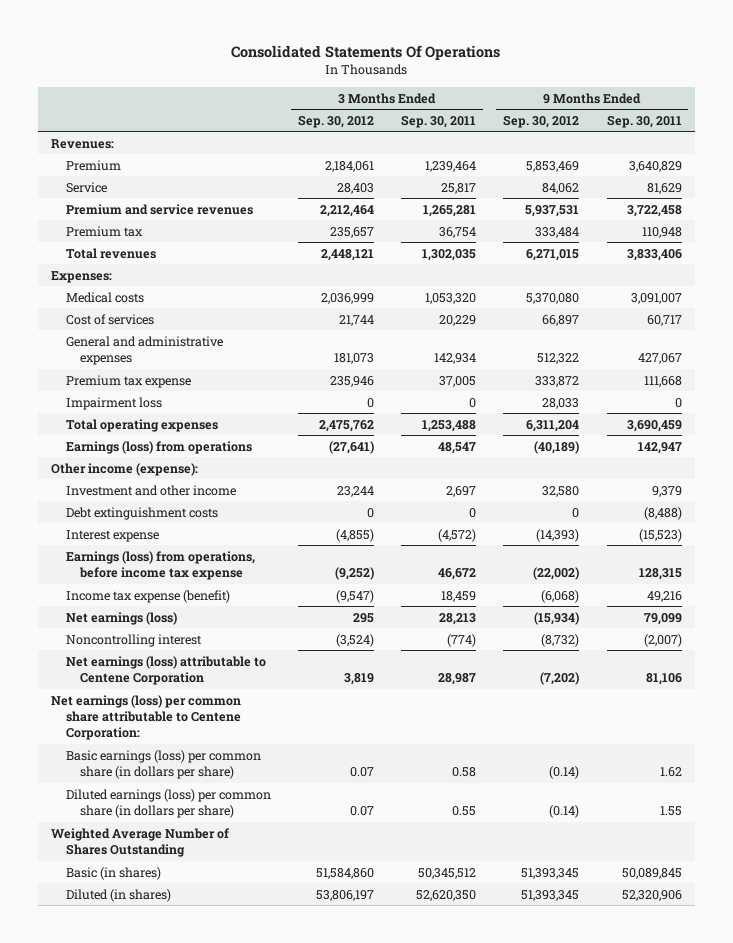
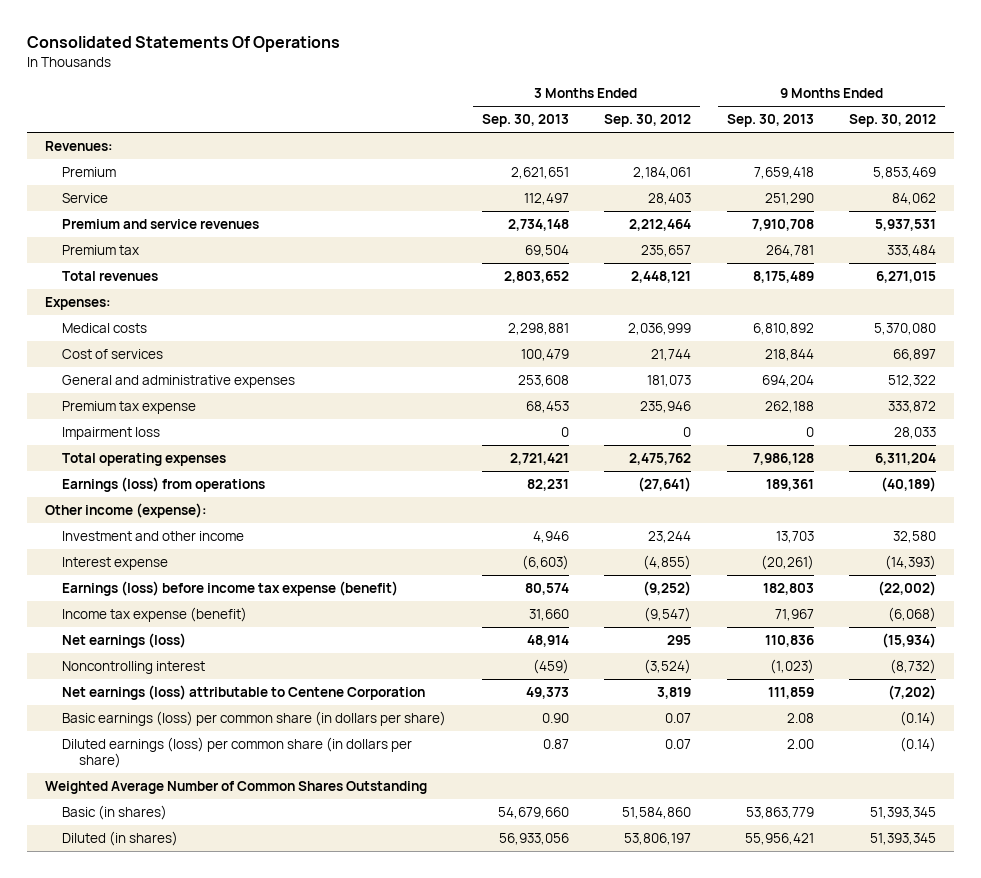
- | 3 Months Ended Sep. 30, 2012 | 3 Months Ended Sep. 30, 2011 | 9 Months Ended Sep. 30, 2012 | 9 Months Ended Sep. 30, 2011
+ | 3 Months Ended Sep. 30, 2013 | 3 Months Ended Sep. 30, 2012 | 9 Months Ended Sep. 30, 2013 | 9 Months Ended Sep. 30, 2012
- Debt extinguishment costs | 0 | 0 | 0 | (8,488)
- Earnings (loss) from operations, before income tax expense | (9,252) | 46,672 | (22,002) | 128,315
+ Earnings (loss) before income tax expense (benefit) | 80,574 | (9,252) | 182,803 | (22,002)
- Net earnings (loss) per common share attributable to Centene Corporation:
- Weighted Average Number of Shares Outstanding
+ Weighted Average Number of Common Shares Outstanding

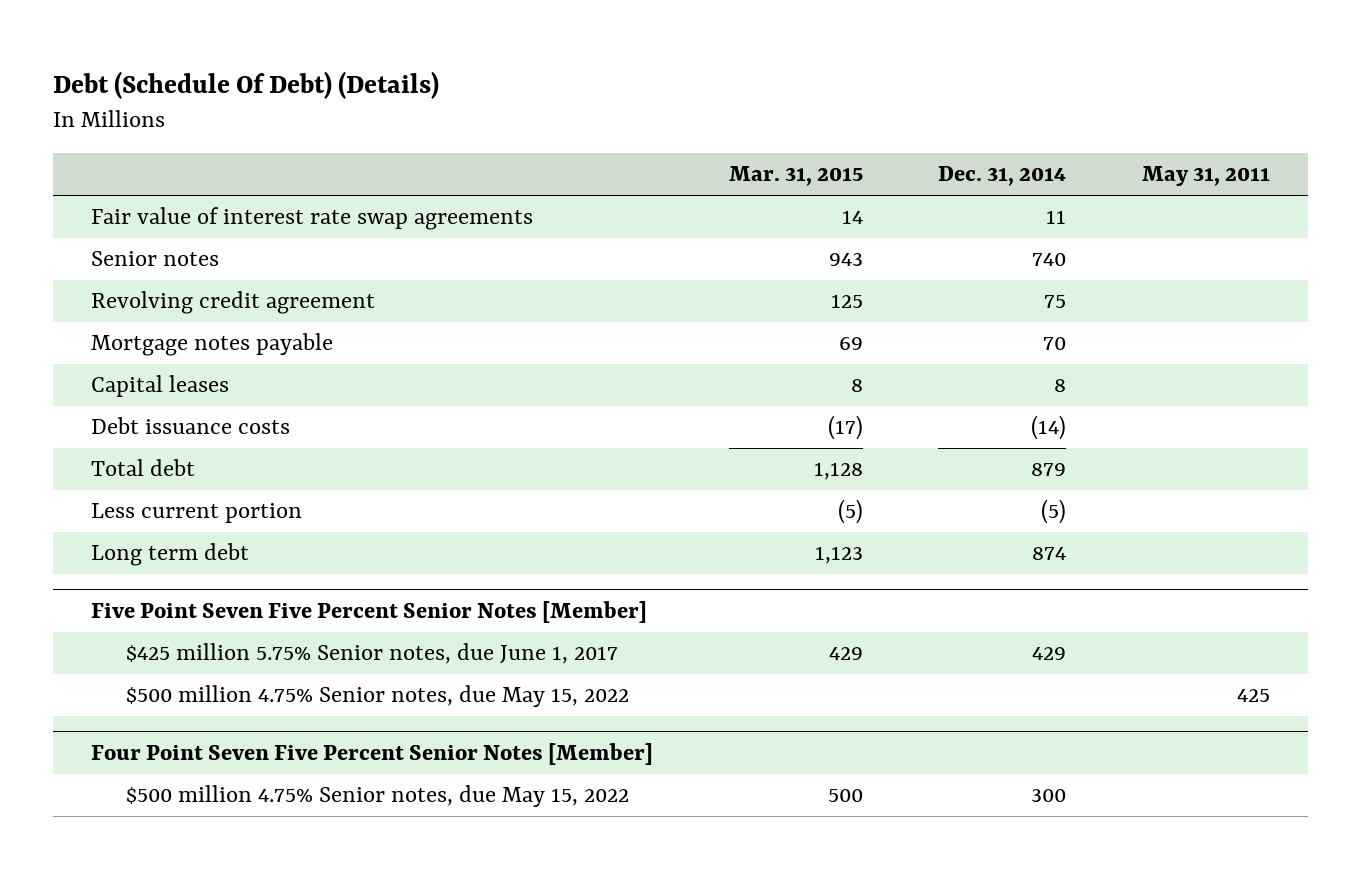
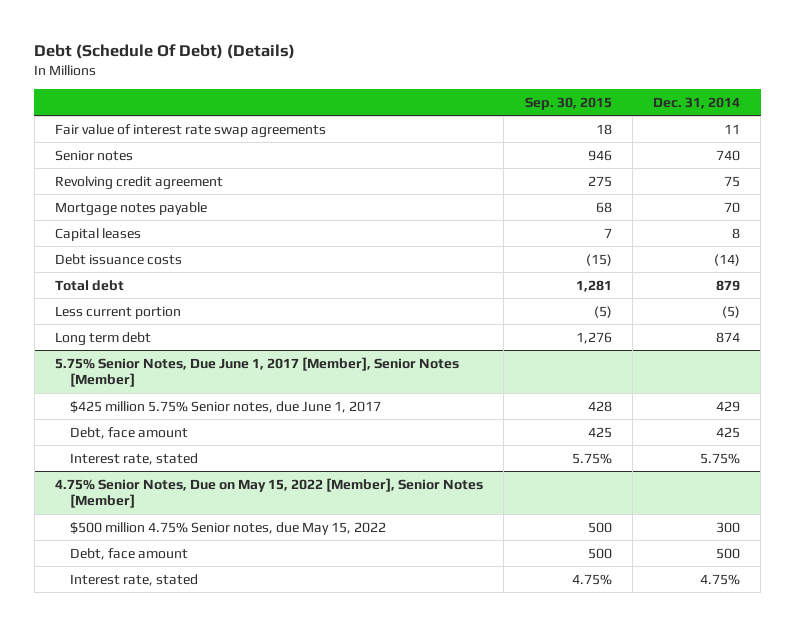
- | Mar. 31, 2015 | Dec. 31, 2014 | May 31, 2011
+ | Sep. 30, 2015 | Dec. 31, 2014
- Five Point Seven Five Percent Senior Notes [Member]
+ 5.75% Senior Notes, Due June 1, 2017 [Member], Senior Notes [Member]
- $500 million 4.75% Senior notes, due May 15, 2022 | | | 425
- Four Point Seven Five Percent Senior Notes [Member]
+ Debt, face amount | 425 | 425
+ Interest rate, stated | 5.75% | 5.75%
+ 4.75% Senior Notes, Due on May 15, 2022 [Member], Senior Notes [Member]
+ Debt, face amount | 500 | 500
+ Interest rate, stated | 4.75% | 4.75%

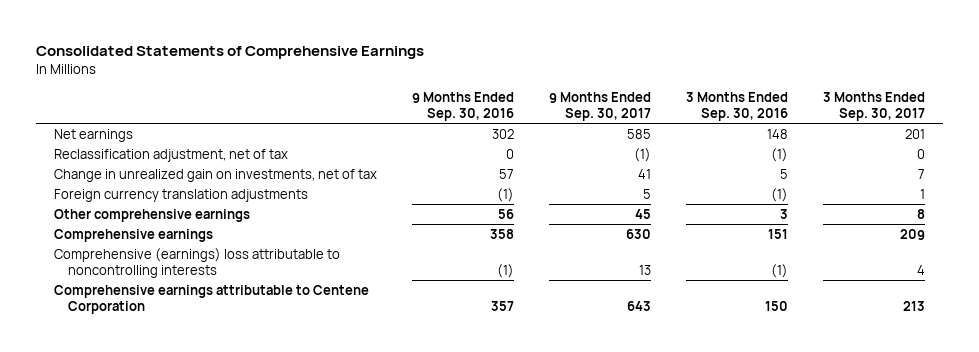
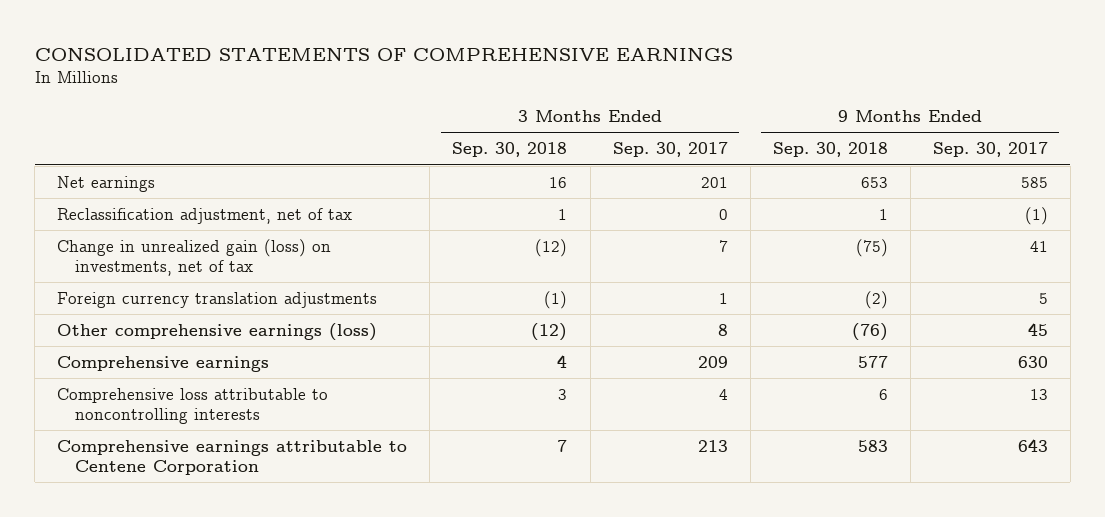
- Consolidated Statements of Comprehensive Earnings
+ CONSOLIDATED STATEMENTS OF COMPREHENSIVE EARNINGS
- | 9 Months Ended Sep. 30, 2016 | 9 Months Ended Sep. 30, 2017 | 3 Months Ended Sep. 30, 2016 | 3 Months Ended Sep. 30, 2017
+ | 3 Months Ended Sep. 30, 2018 | 3 Months Ended Sep. 30, 2017 | 9 Months Ended Sep. 30, 2018 | 9 Months Ended Sep. 30, 2017
- Change in unrealized gain on investments, net of tax | 57 | 41 | 5 | 7
+ Change in unrealized gain (loss) on investments, net of tax | (12) | 7 | (75) | 41
- Other comprehensive earnings | 56 | 45 | 3 | 8
+ Other comprehensive earnings (loss) | (12) | 8 | (76) | 45
- Comprehensive (earnings) loss attributable to noncontrolling interests | (1) | 13 | (1) | 4
+ Comprehensive loss attributable to noncontrolling interests | 3 | 4 | 6 | 13

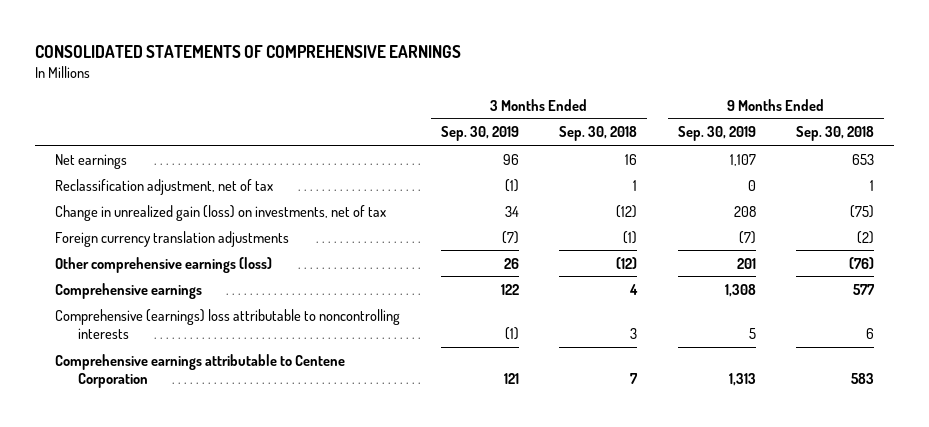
- | 3 Months Ended Sep. 30, 2018 | 3 Months Ended Sep. 30, 2017 | 9 Months Ended Sep. 30, 2018 | 9 Months Ended Sep. 30, 2017
+ | 3 Months Ended Sep. 30, 2019 | 3 Months Ended Sep. 30, 2018 | 9 Months Ended Sep. 30, 2019 | 9 Months Ended Sep. 30, 2018
- Comprehensive loss attributable to noncontrolling interests | 3 | 4 | 6 | 13
+ Comprehensive (earnings) loss attributable to noncontrolling interests | (1) | 3 | 5 | 6

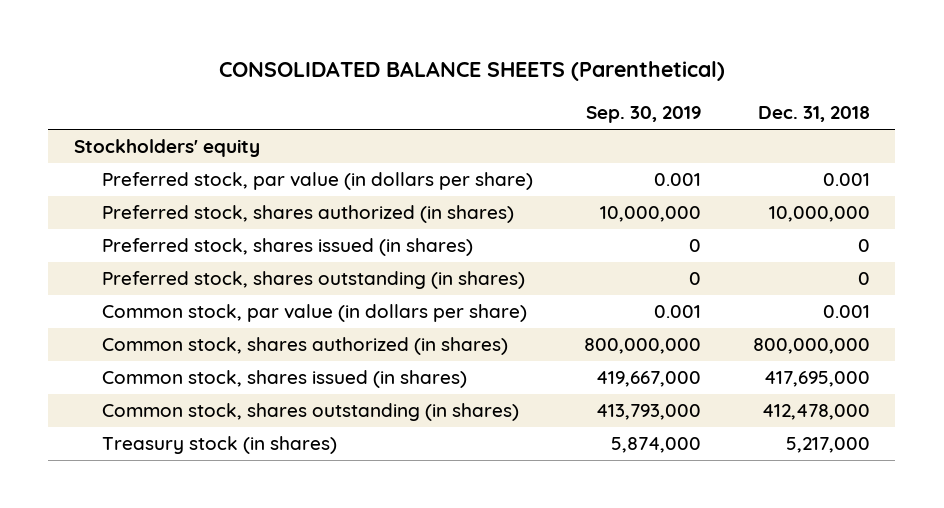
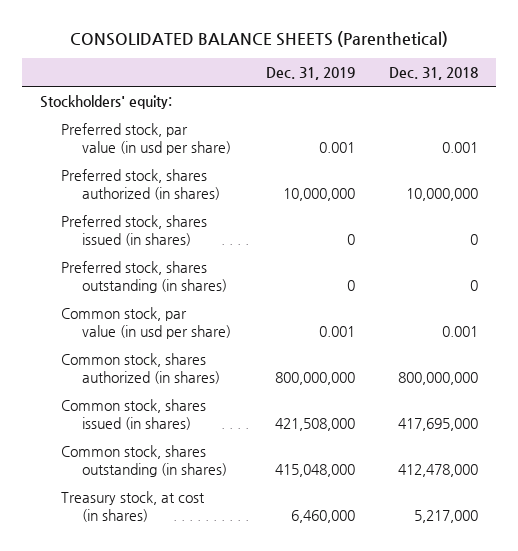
- | Sep. 30, 2019 | Dec. 31, 2018
+ | Dec. 31, 2019 | Dec. 31, 2018
- Stockholders' equity
- Preferred stock, par value (in dollars per share) | 0.001 | 0.001
+ Stockholders' equity:
+ Preferred stock, par value (in usd per share) | 0.001 | 0.001
- Common stock, par value (in dollars per share) | 0.001 | 0.001
+ Common stock, par value (in usd per share) | 0.001 | 0.001
- Treasury stock (in shares) | 5,874,000 | 5,217,000
+ Treasury stock, at cost (in shares) | 6,460,000 | 5,217,000

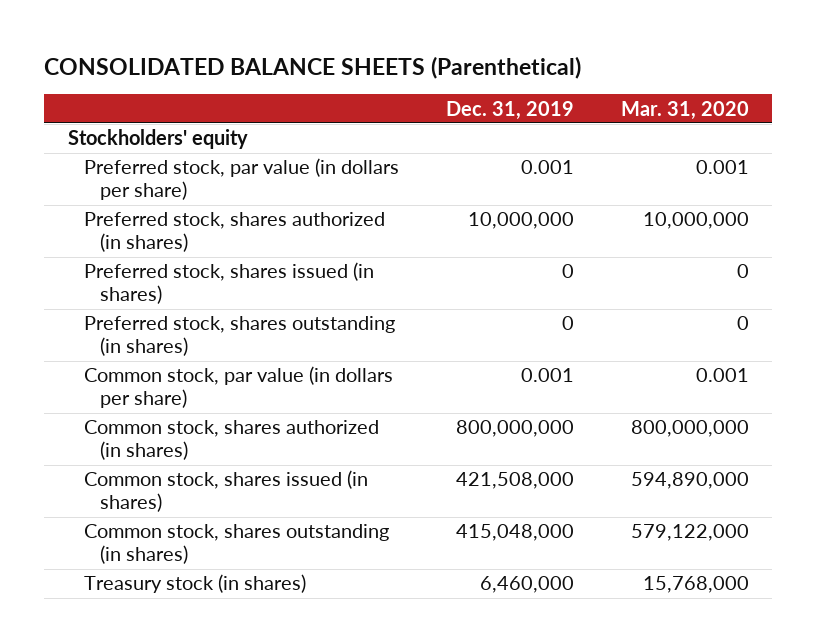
- | Dec. 31, 2019 | Dec. 31, 2018
+ | Dec. 31, 2019 | Mar. 31, 2020
- Stockholders' equity:
- Preferred stock, par value (in usd per share) | 0.001 | 0.001
+ Stockholders' equity
+ Preferred stock, par value (in dollars per share) | 0.001 | 0.001
- Common stock, par value (in usd per share) | 0.001 | 0.001
+ Common stock, par value (in dollars per share) | 0.001 | 0.001
- Treasury stock, at cost (in shares) | 6,460,000 | 5,217,000
+ Treasury stock (in shares) | 6,460,000 | 15,768,000

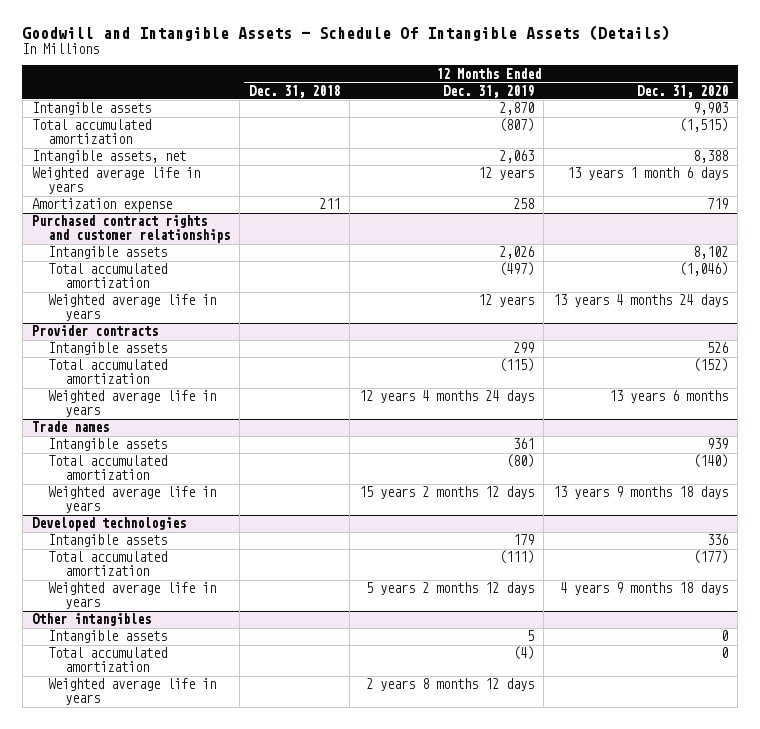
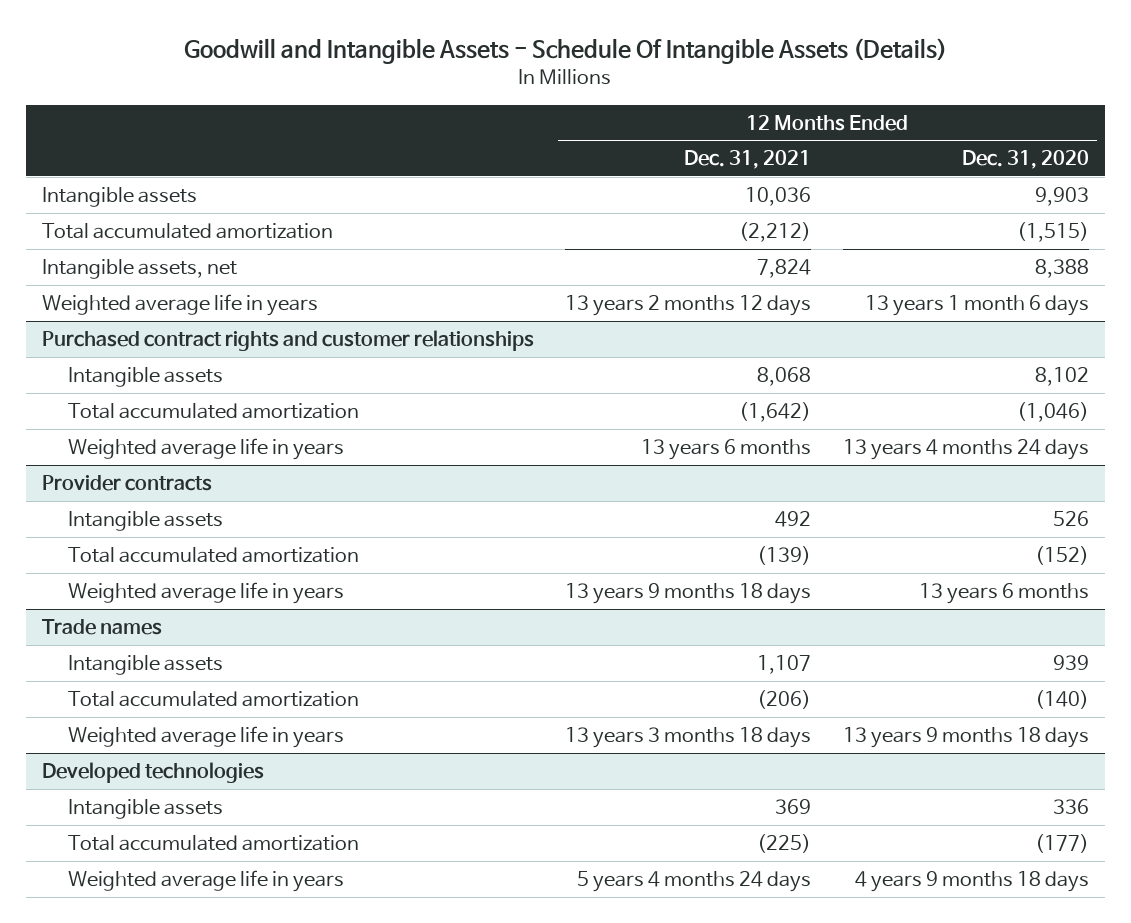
- | 12 Months Ended Dec. 31, 2018 | 12 Months Ended Dec. 31, 2019 | 12 Months Ended Dec. 31, 2020
+ | 12 Months Ended Dec. 31, 2021 | 12 Months Ended Dec. 31, 2020
- Amortization expense | 211 | 258 | 719
- Other intangibles
- Intangible assets | | 5 | 0
- Total accumulated amortization | | (4) | 0
- Weighted average life in years | | 2 years 8 months 12 days |

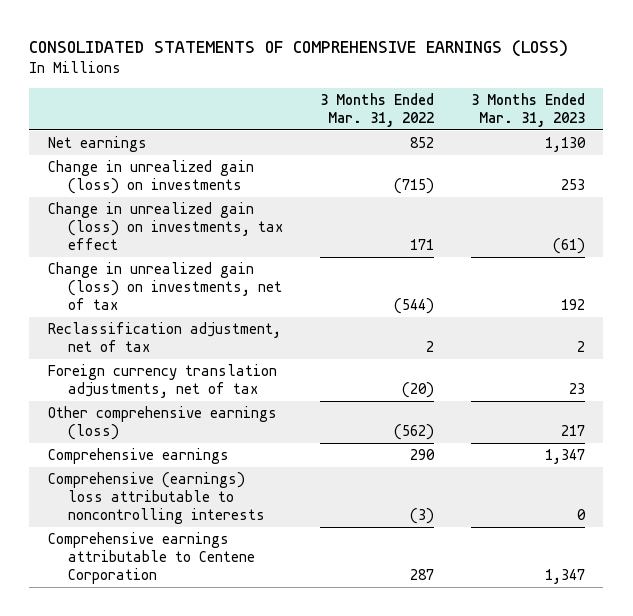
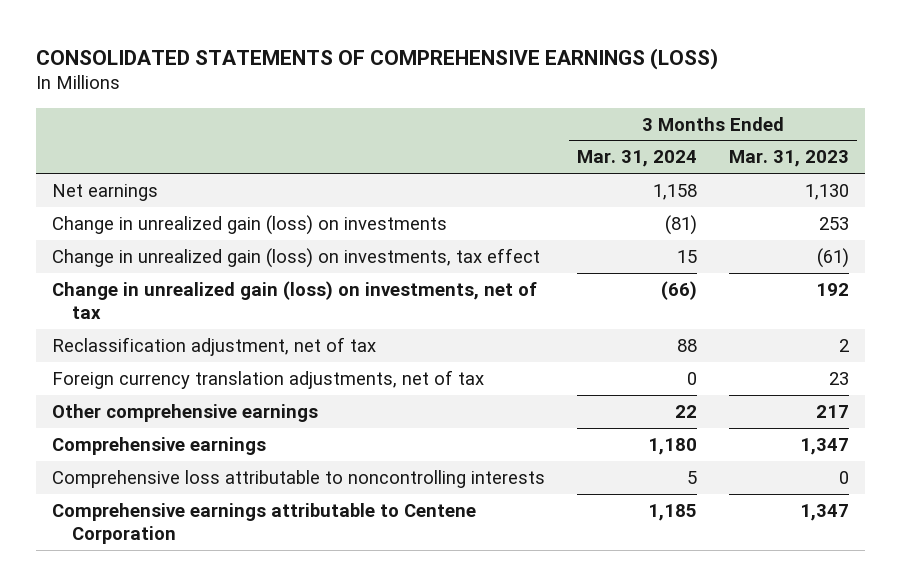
- | 3 Months Ended Mar. 31, 2022 | 3 Months Ended Mar. 31, 2023
+ | 3 Months Ended Mar. 31, 2024 | 3 Months Ended Mar. 31, 2023
- Other comprehensive earnings (loss) | (562) | 217
+ Other comprehensive earnings | 22 | 217
- Comprehensive (earnings) loss attributable to noncontrolling interests | (3) | 0
+ Comprehensive loss attributable to noncontrolling interests | 5 | 0

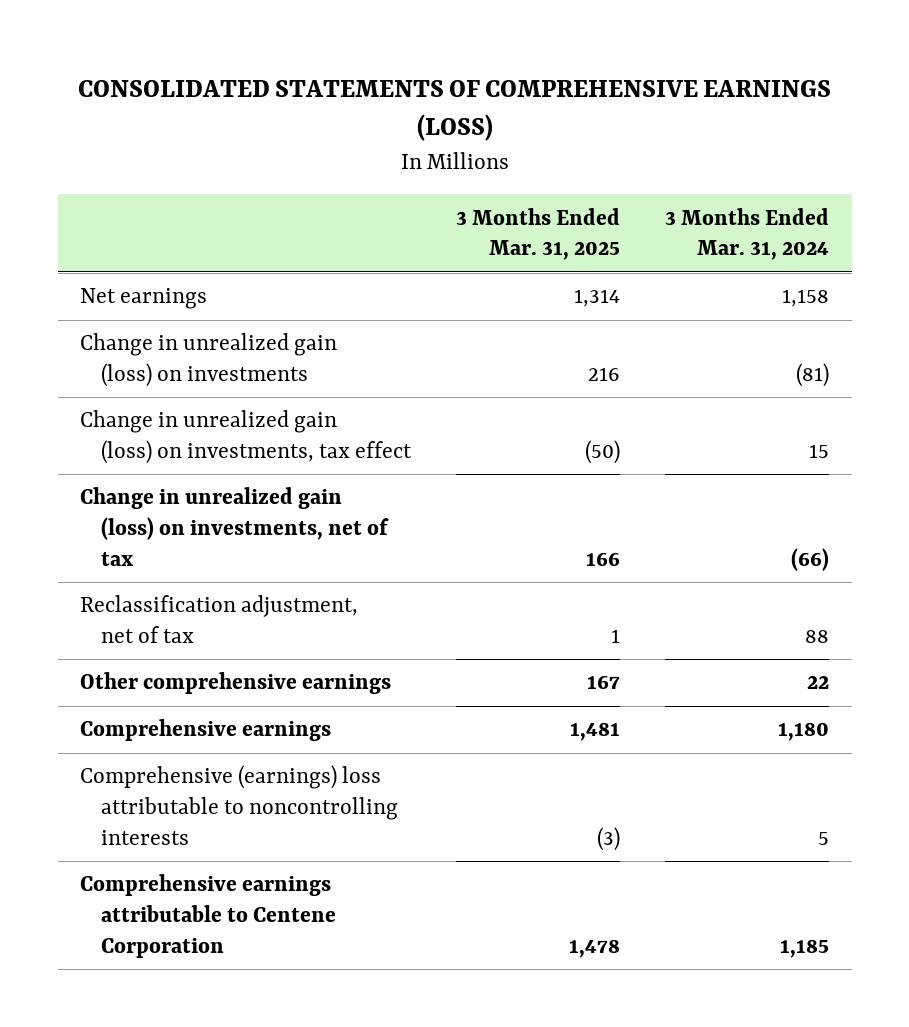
- | 3 Months Ended Mar. 31, 2024 | 3 Months Ended Mar. 31, 2023
+ | 3 Months Ended Mar. 31, 2025 | 3 Months Ended Mar. 31, 2024
- Foreign currency translation adjustments, net of tax | 0 | 23
- Comprehensive loss attributable to noncontrolling interests | 5 | 0
+ Comprehensive (earnings) loss attributable to noncontrolling interests | (3) | 5

